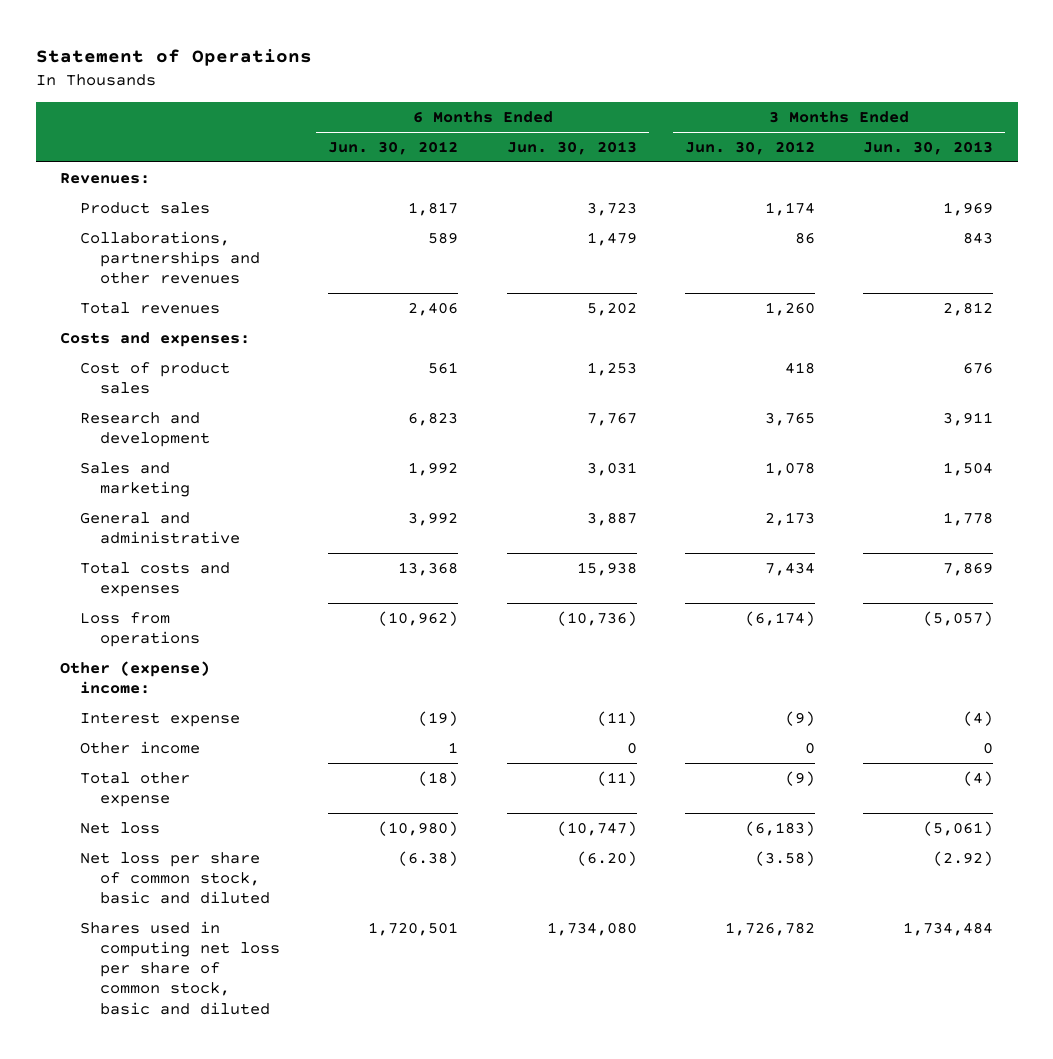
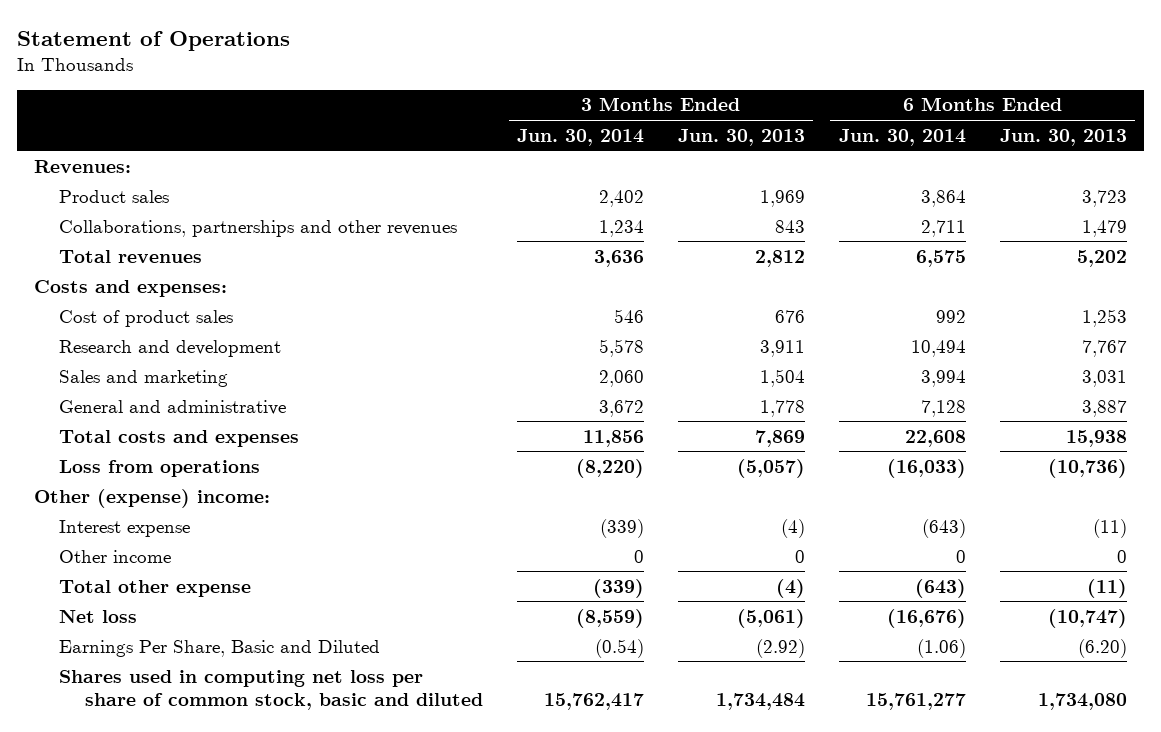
- | 6 Months Ended Jun. 30, 2012 | 6 Months Ended Jun. 30, 2013 | 3 Months Ended Jun. 30, 2012 | 3 Months Ended Jun. 30, 2013
+ | 3 Months Ended Jun. 30, 2014 | 3 Months Ended Jun. 30, 2013 | 6 Months Ended Jun. 30, 2014 | 6 Months Ended Jun. 30, 2013
- Net loss per share of common stock, basic and diluted | (6.38) | (6.20) | (3.58) | (2.92)
+ Earnings Per Share, Basic and Diluted | (0.54) | (2.92) | (1.06) | (6.20)

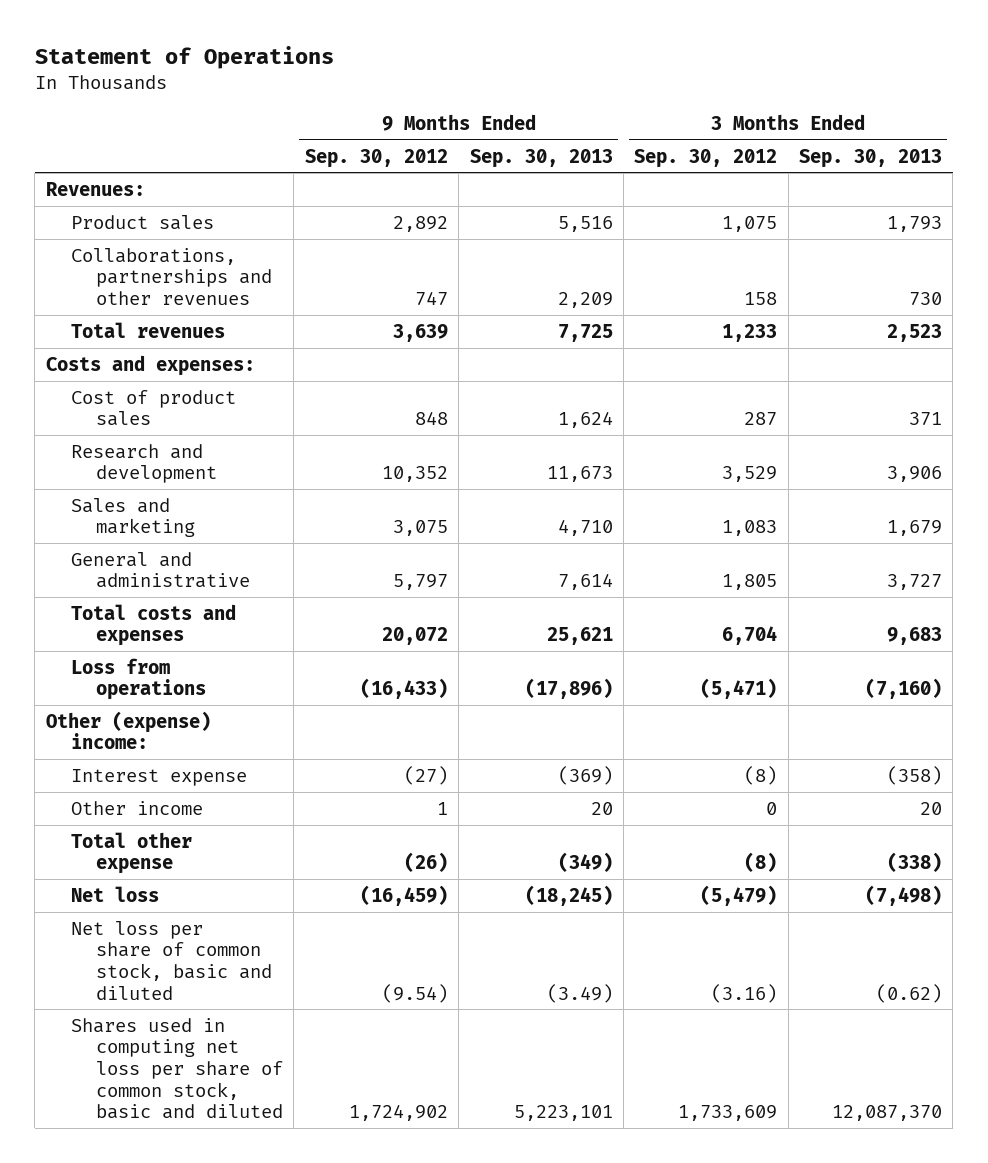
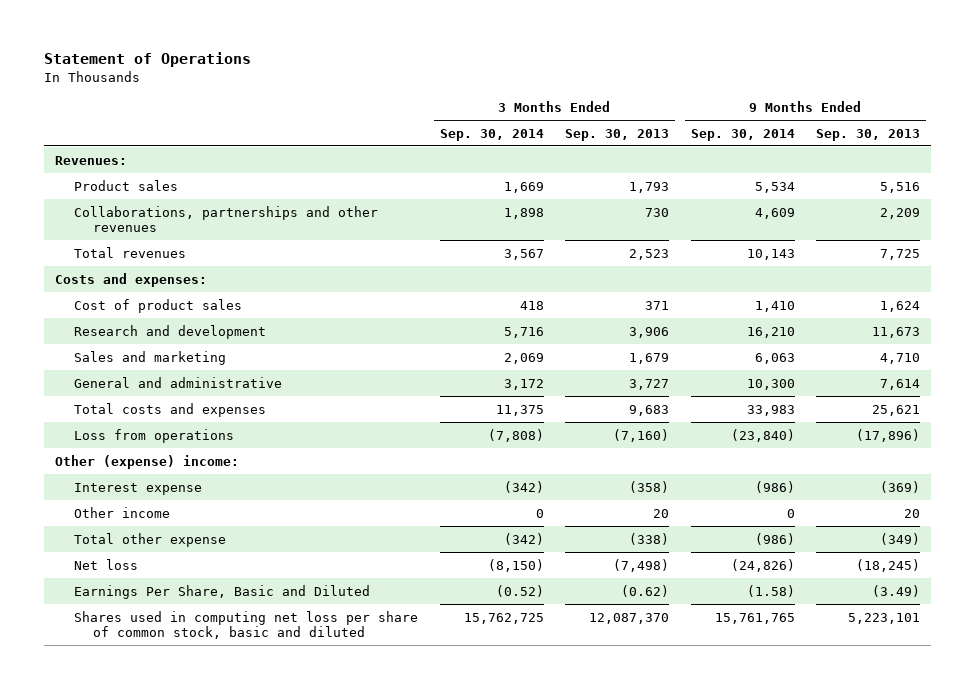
- | 9 Months Ended Sep. 30, 2012 | 9 Months Ended Sep. 30, 2013 | 3 Months Ended Sep. 30, 2012 | 3 Months Ended Sep. 30, 2013
+ | 3 Months Ended Sep. 30, 2014 | 3 Months Ended Sep. 30, 2013 | 9 Months Ended Sep. 30, 2014 | 9 Months Ended Sep. 30, 2013
- Net loss per share of common stock, basic and diluted | (9.54) | (3.49) | (3.16) | (0.62)
+ Earnings Per Share, Basic and Diluted | (0.52) | (0.62) | (1.58) | (3.49)

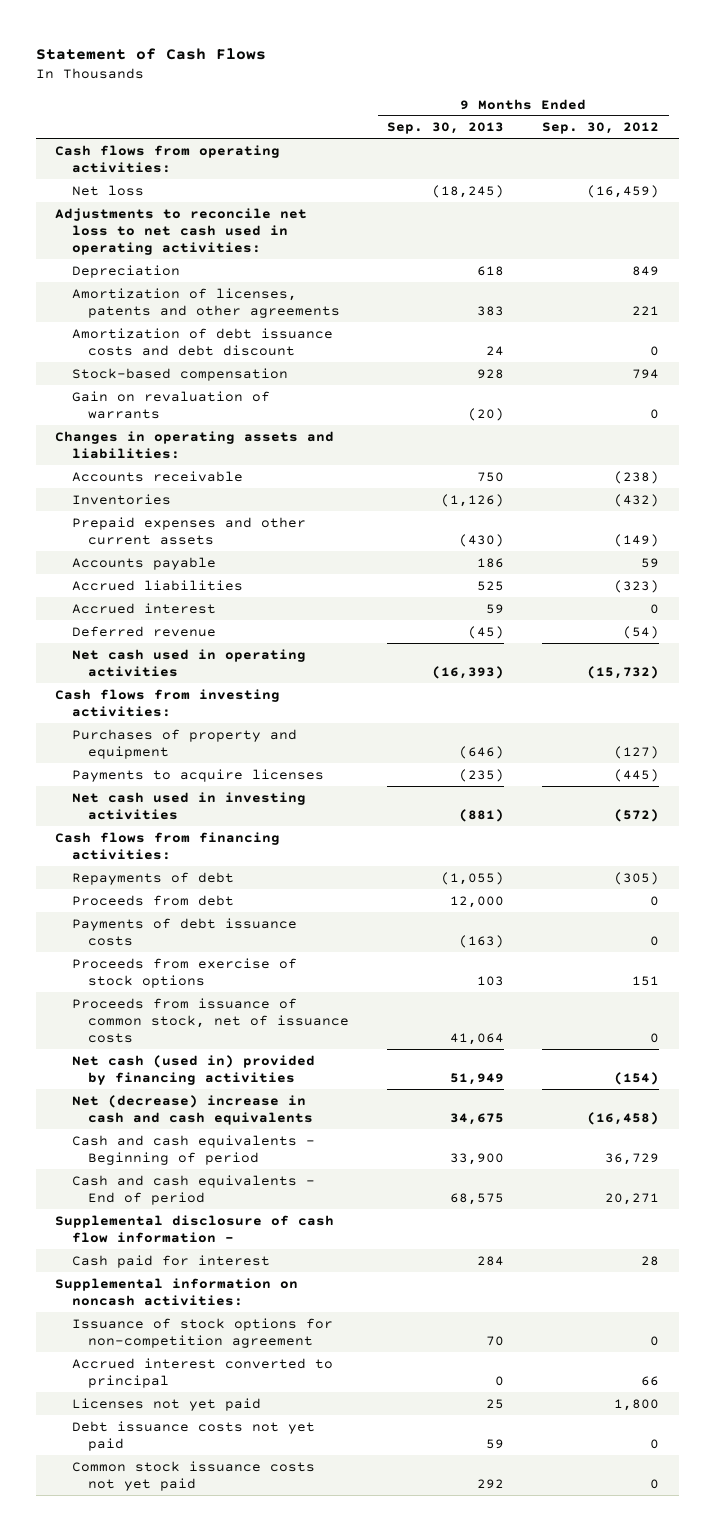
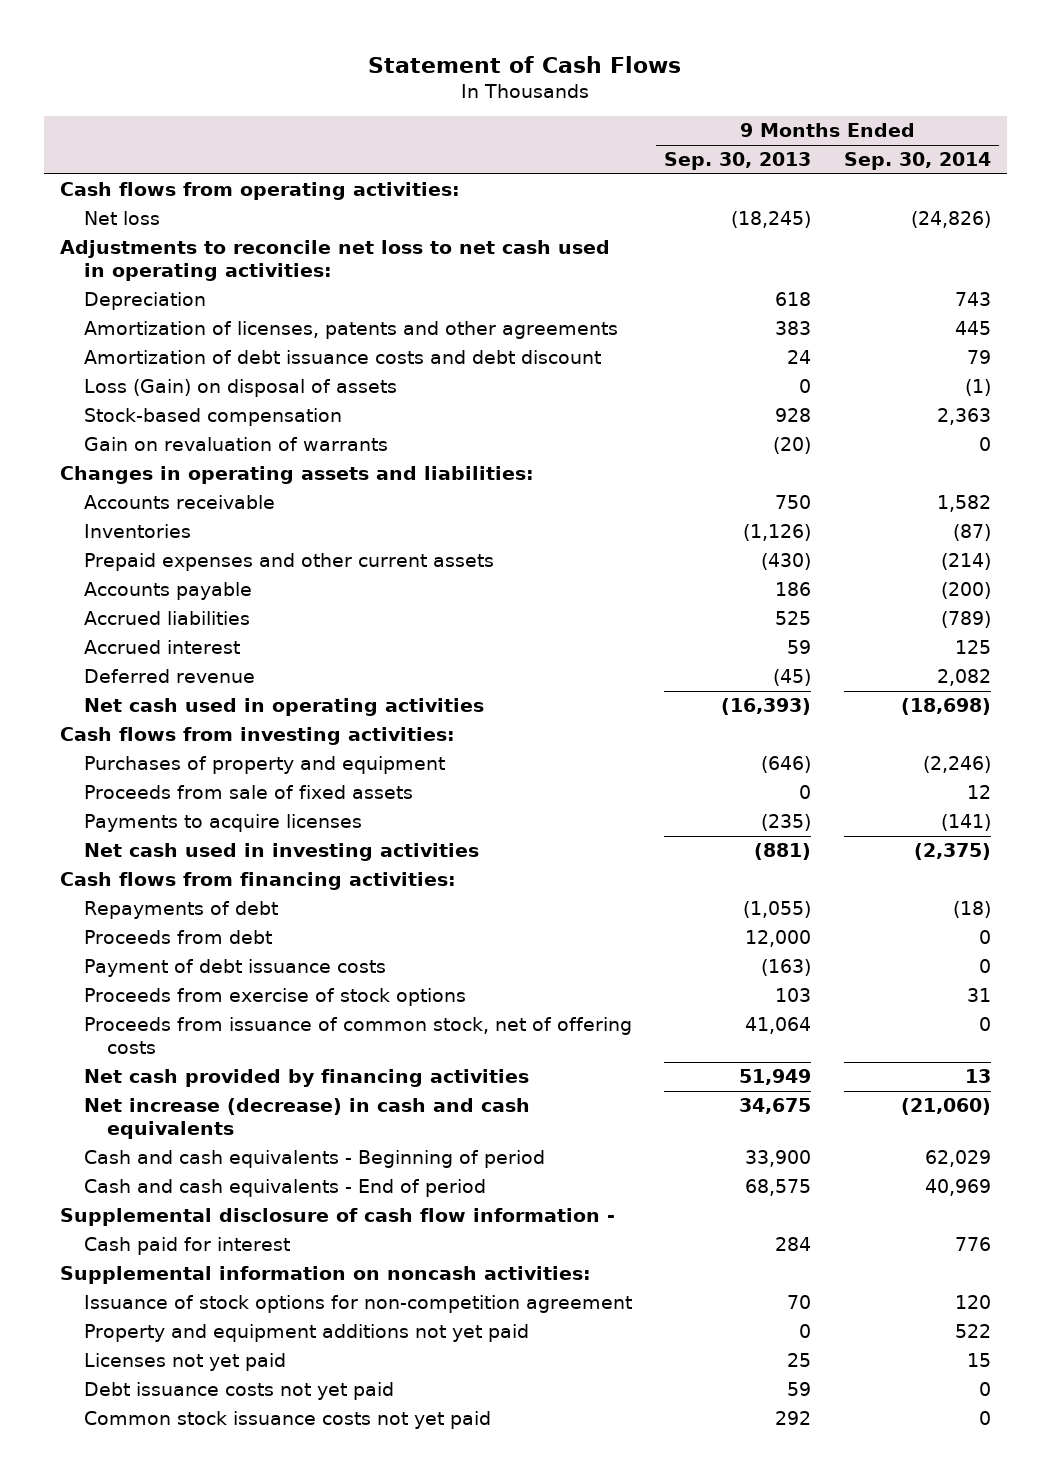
- | 9 Months Ended Sep. 30, 2013 | 9 Months Ended Sep. 30, 2012
+ | 9 Months Ended Sep. 30, 2013 | 9 Months Ended Sep. 30, 2014
+ Loss (Gain) on disposal of assets | 0 | (1)
+ Proceeds from sale of fixed assets | 0 | 12
- Payments of debt issuance costs | (163) | 0
+ Payment of debt issuance costs | (163) | 0
- Proceeds from issuance of common stock, net of issuance costs | 41,064 | 0
- Net cash (used in) provided by financing activities | 51,949 | (154)
- Net (decrease) increase in cash and cash equivalents | 34,675 | (16,458)
+ Proceeds from issuance of common stock, net of offering costs | 41,064 | 0
+ Net cash provided by financing activities | 51,949 | 13
+ Net increase (decrease) in cash and cash equivalents | 34,675 | (21,060)
- Accrued interest converted to principal | 0 | 66
+ Property and equipment additions not yet paid | 0 | 522

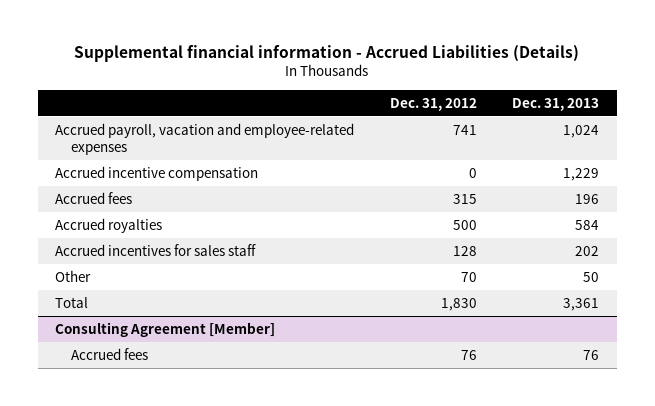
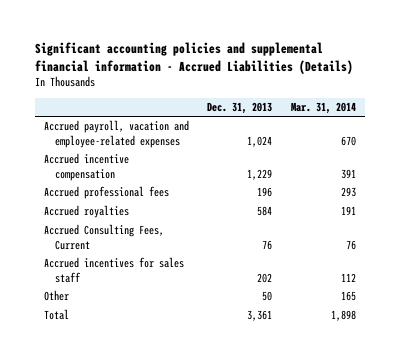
- Supplemental financial information - Accrued Liabilities (Details)
+ Significant accounting policies and supplemental financial information - Accrued Liabilities (Details)
- | Dec. 31, 2012 | Dec. 31, 2013
+ | Dec. 31, 2013 | Mar. 31, 2014
- Accrued fees | 315 | 196
+ Accrued professional fees | 196 | 293
+ Accrued Consulting Fees, Current | 76 | 76
- Consulting Agreement [Member]
- Accrued fees | 76 | 76

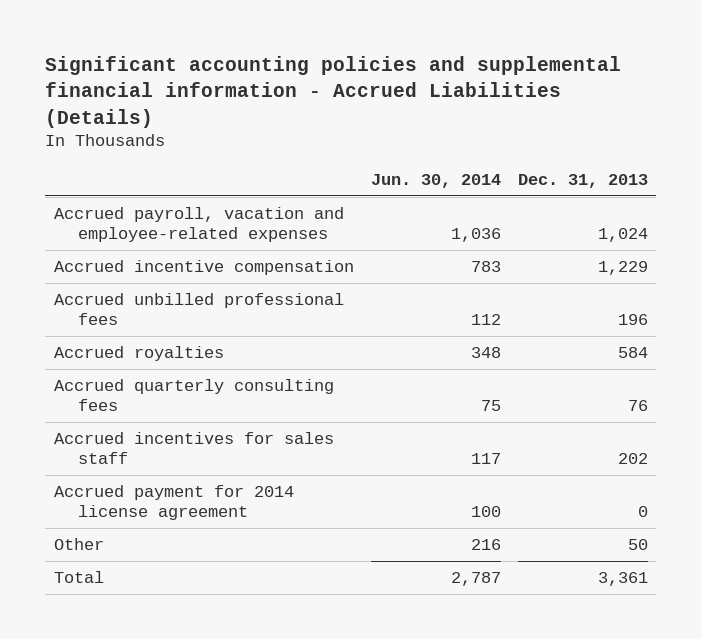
- | Dec. 31, 2013 | Mar. 31, 2014
+ | Jun. 30, 2014 | Dec. 31, 2013
- Accrued professional fees | 196 | 293
+ Accrued unbilled professional fees | 112 | 196
- Accrued Consulting Fees, Current | 76 | 76
+ Accrued quarterly consulting fees | 75 | 76
+ Accrued payment for 2014 license agreement | 100 | 0

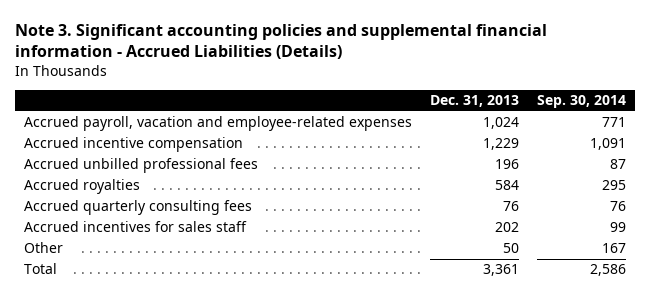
- Significant accounting policies and supplemental financial information - Accrued Liabilities (Details)
+ Note 3. Significant accounting policies and supplemental financial information - Accrued Liabilities (Details)
- | Jun. 30, 2014 | Dec. 31, 2013
+ | Dec. 31, 2013 | Sep. 30, 2014
- Accrued payment for 2014 license agreement | 100 | 0

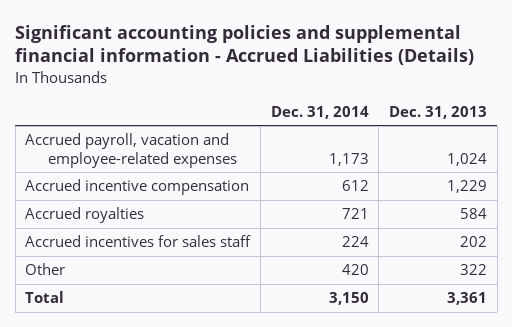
- Note 3. Significant accounting policies and supplemental financial information - Accrued Liabilities (Details)
+ Significant accounting policies and supplemental financial information - Accrued Liabilities (Details)
- | Dec. 31, 2013 | Sep. 30, 2014
+ | Dec. 31, 2014 | Dec. 31, 2013
- Accrued unbilled professional fees | 196 | 87
- Accrued quarterly consulting fees | 76 | 76
- Other | 50 | 167
+ Other | 420 | 322

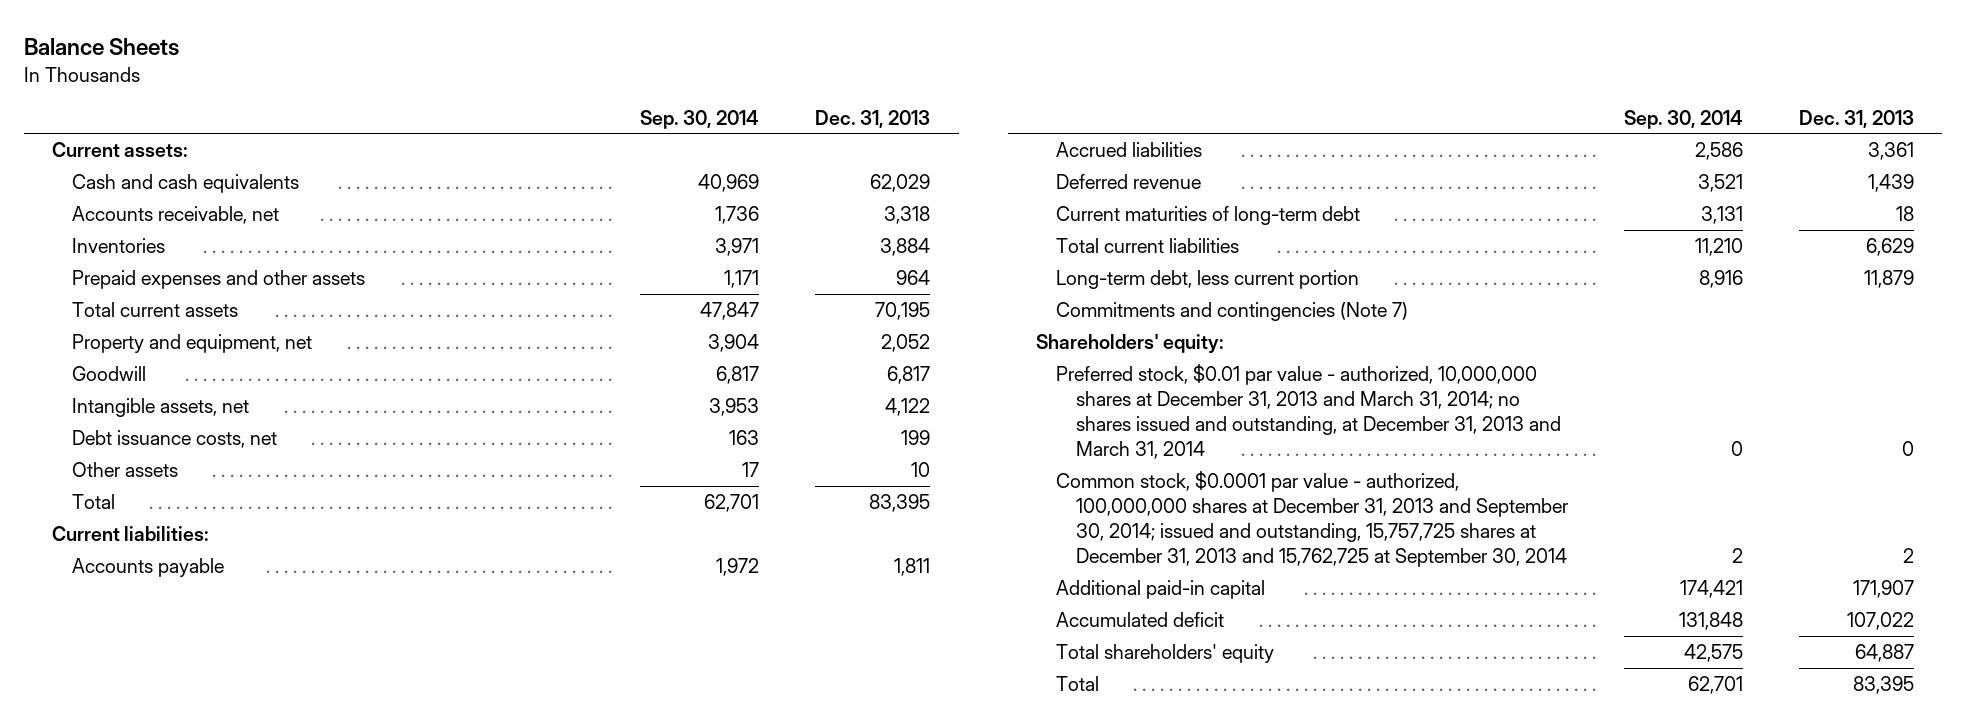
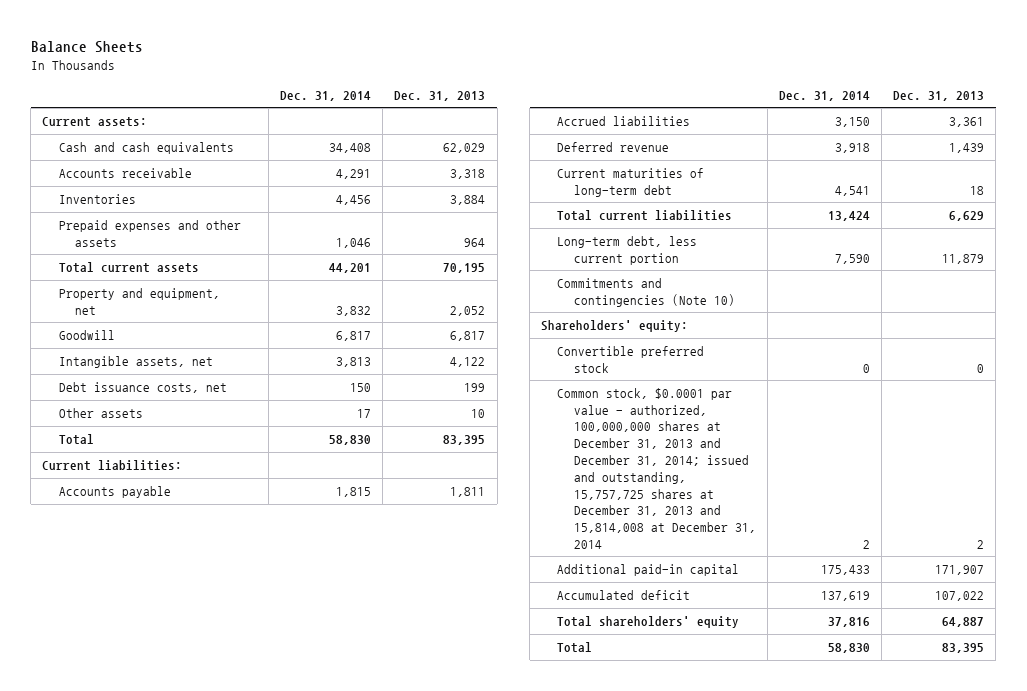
- | Sep. 30, 2014 | Dec. 31, 2013
+ | Dec. 31, 2014 | Dec. 31, 2013
- Accounts receivable, net | 1,736 | 3,318
+ Accounts receivable | 4,291 | 3,318
- Commitments and contingencies (Note 7)
+ Commitments and contingencies (Note 10)
- Preferred stock, $0.01 par value - authorized, 10,000,000 shares at December 31, 2013 and March 31, 2014; no shares issued and outstanding, at December 31, 2013 and March 31, 2014 | 0 | 0
- Common stock, $0.0001 par value - authorized, 100,000,000 shares at December 31, 2013 and September 30, 2014; issued and outstanding, 15,757,725 shares at December 31, 2013 and 15,762,725 at September 30, 2014 | 2 | 2
+ Convertible preferred stock | 0 | 0
+ Common stock, $0.0001 par value - authorized, 100,000,000 shares at December 31, 2013 and December 31, 2014; issued and outstanding, 15,757,725 shares at December 31, 2013 and 15,814,008 at December 31, 2014 | 2 | 2

